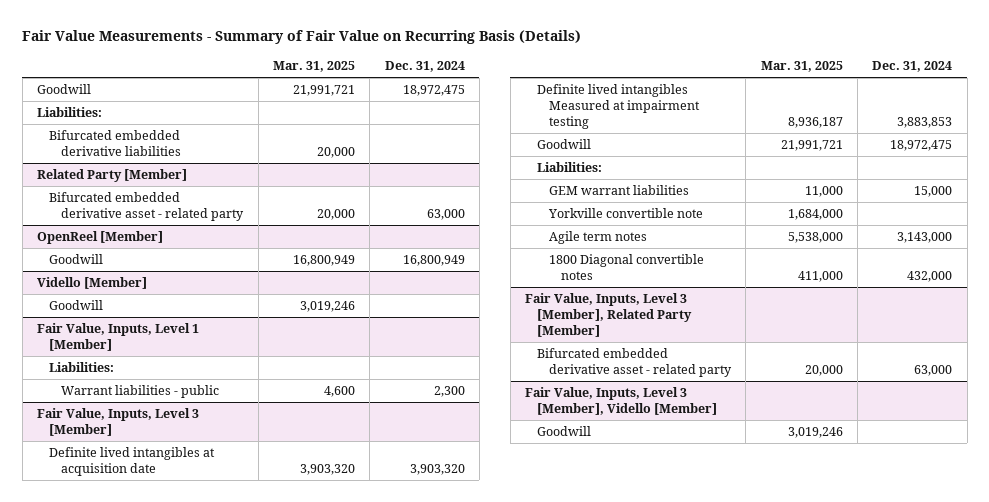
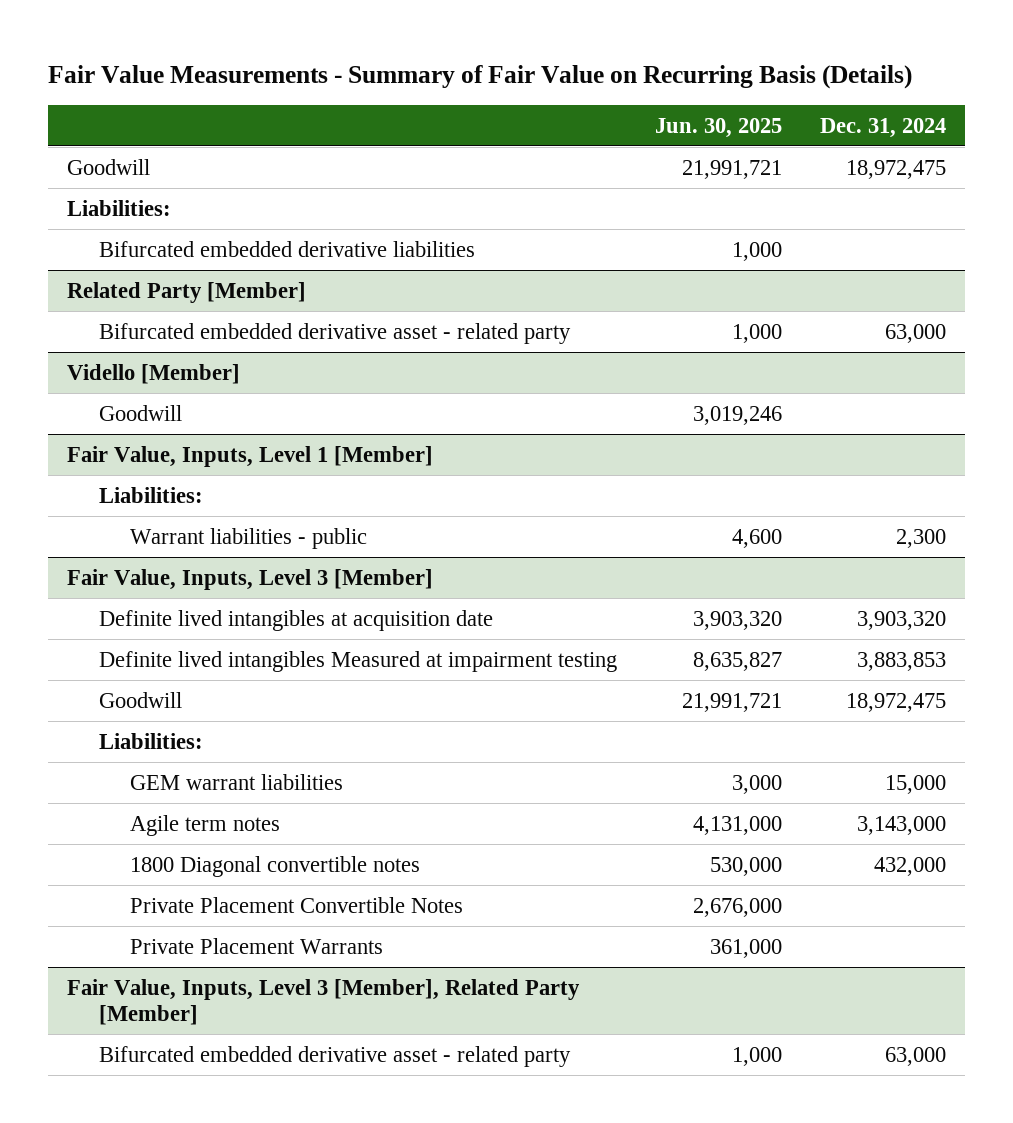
- | Mar. 31, 2025 | Dec. 31, 2024
+ | Jun. 30, 2025 | Dec. 31, 2024
- OpenReel [Member]
- Goodwill | 16,800,949 | 16,800,949
@ Fair Value, Inputs, Level 3 [Member]
- Yorkville convertible note | 1,684,000 |
+ Private Placement Convertible Notes | 2,676,000 |
+ Private Placement Warrants | 361,000 |
- Fair Value, Inputs, Level 3 [Member], Vidello [Member]
- Goodwill | 3,019,246 |

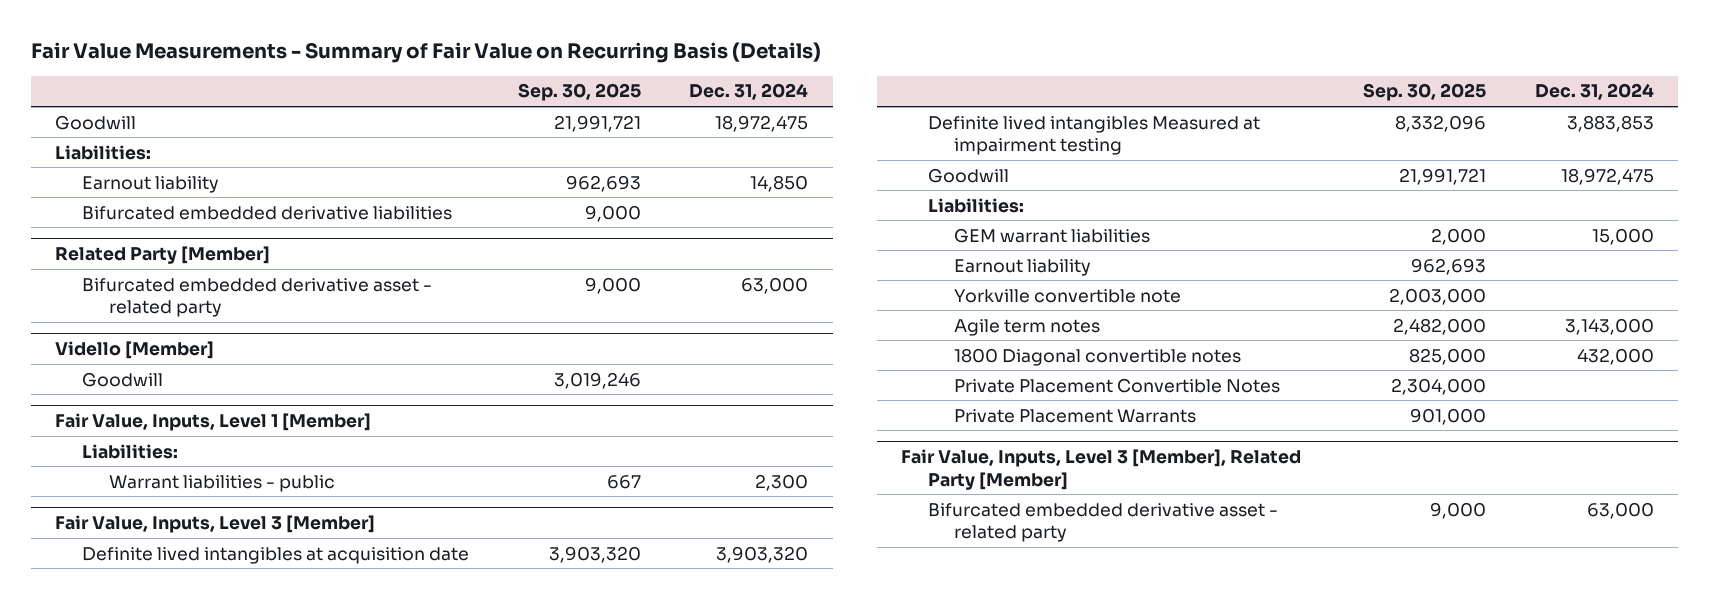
- | Jun. 30, 2025 | Dec. 31, 2024
+ | Sep. 30, 2025 | Dec. 31, 2024
+ Earnout liability | 962,693 | 14,850
@ Fair Value, Inputs, Level 3 [Member]
+ Earnout liability | 962,693 |
+ Yorkville convertible note | 2,003,000 |

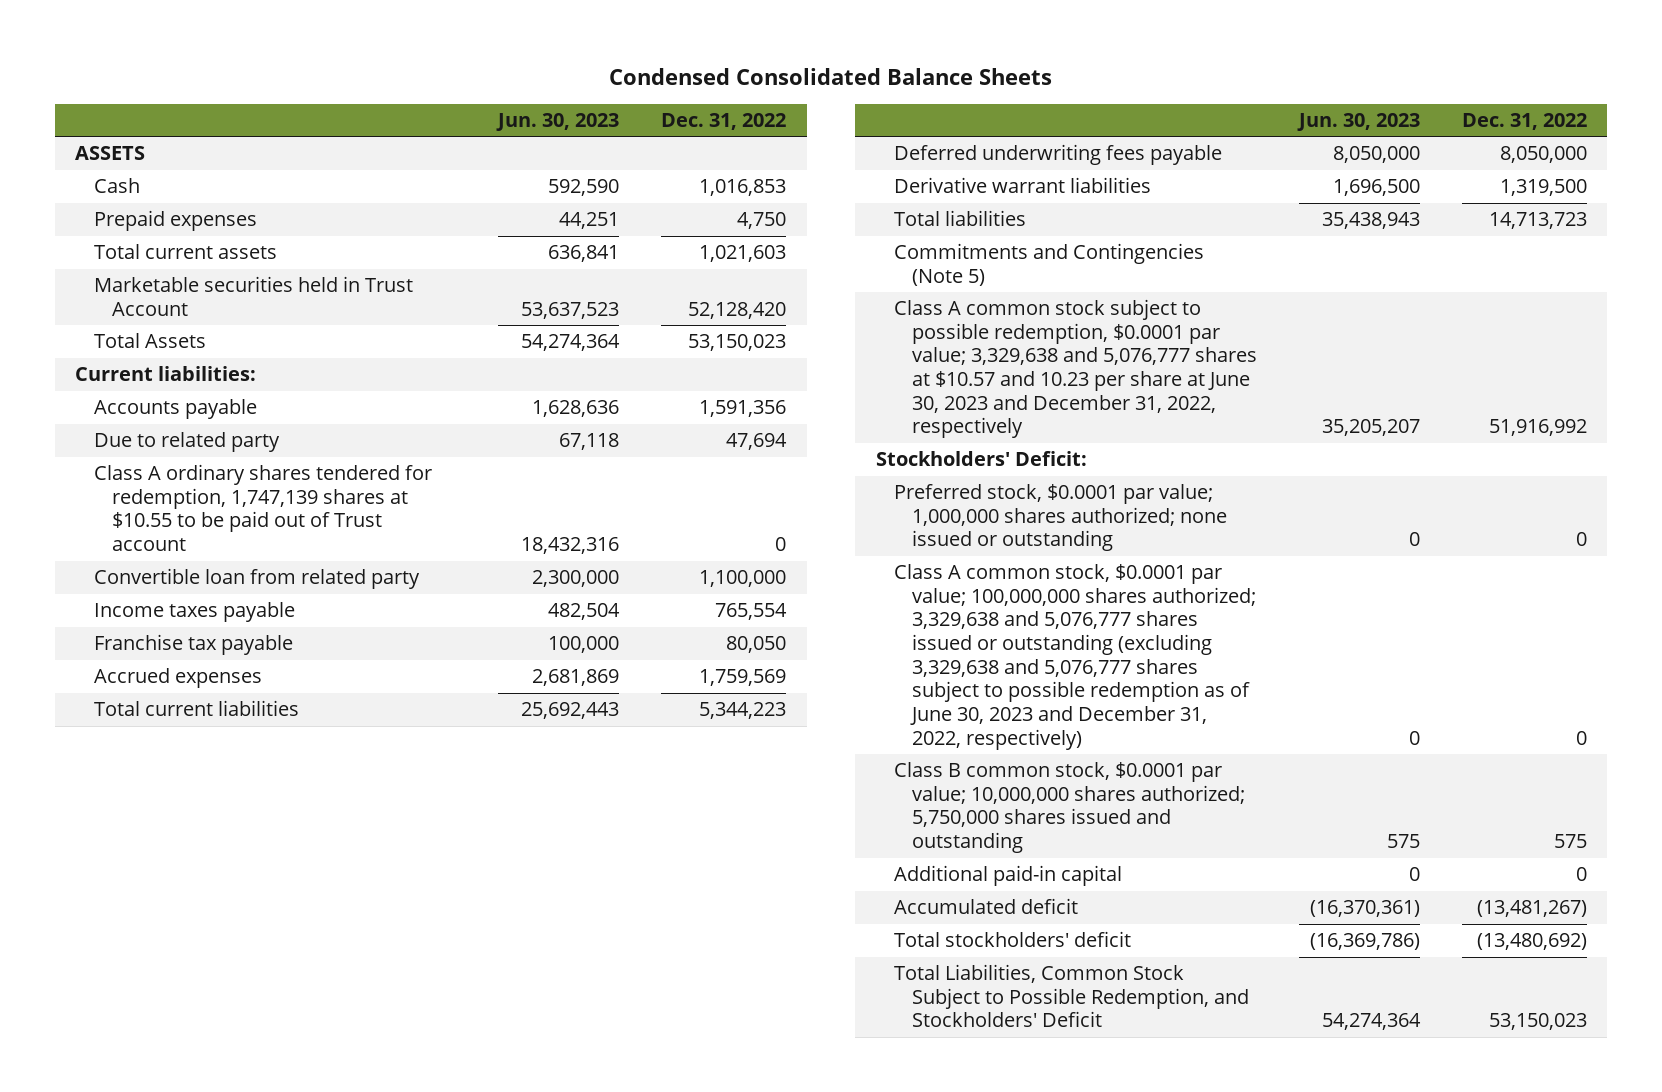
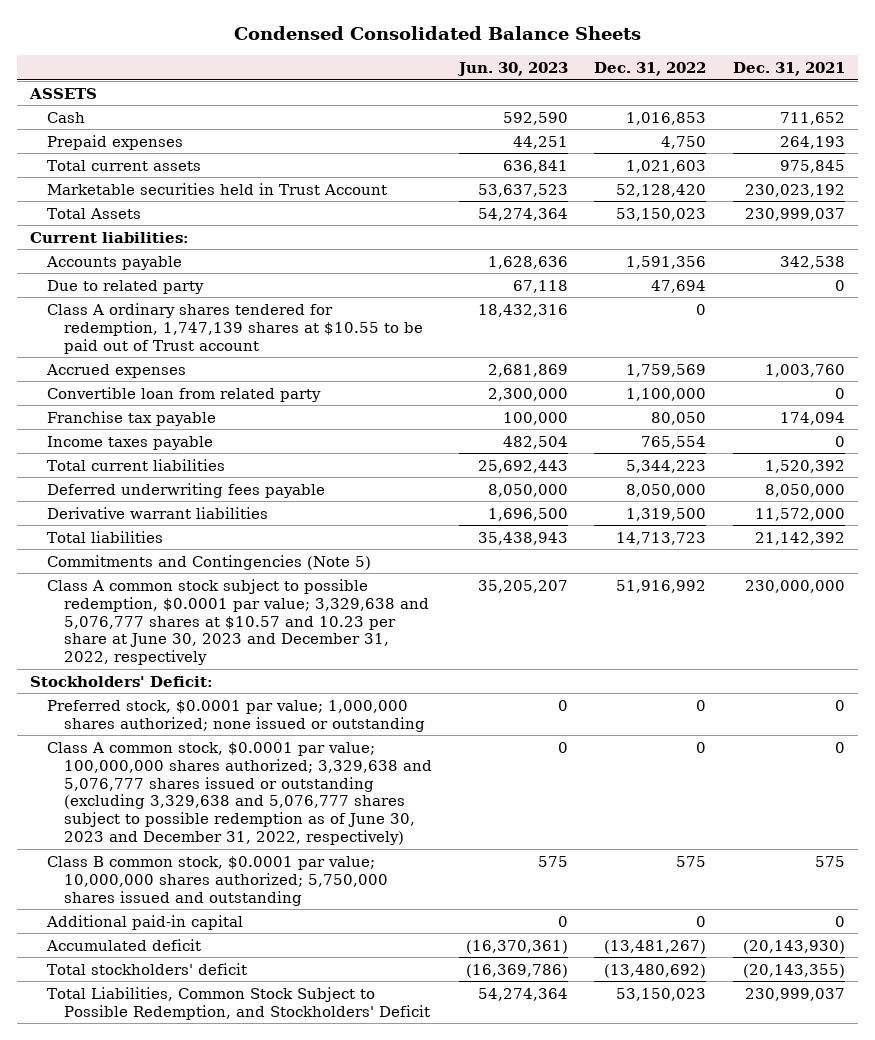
- | Jun. 30, 2023 | Dec. 31, 2022
+ | Jun. 30, 2023 | Dec. 31, 2022 | Dec. 31, 2021
moved up: Accrued expenses | 2,681,869 | 1,759,569 | 1,003,760
moved down: Income taxes payable | 482,504 | 765,554 | 0

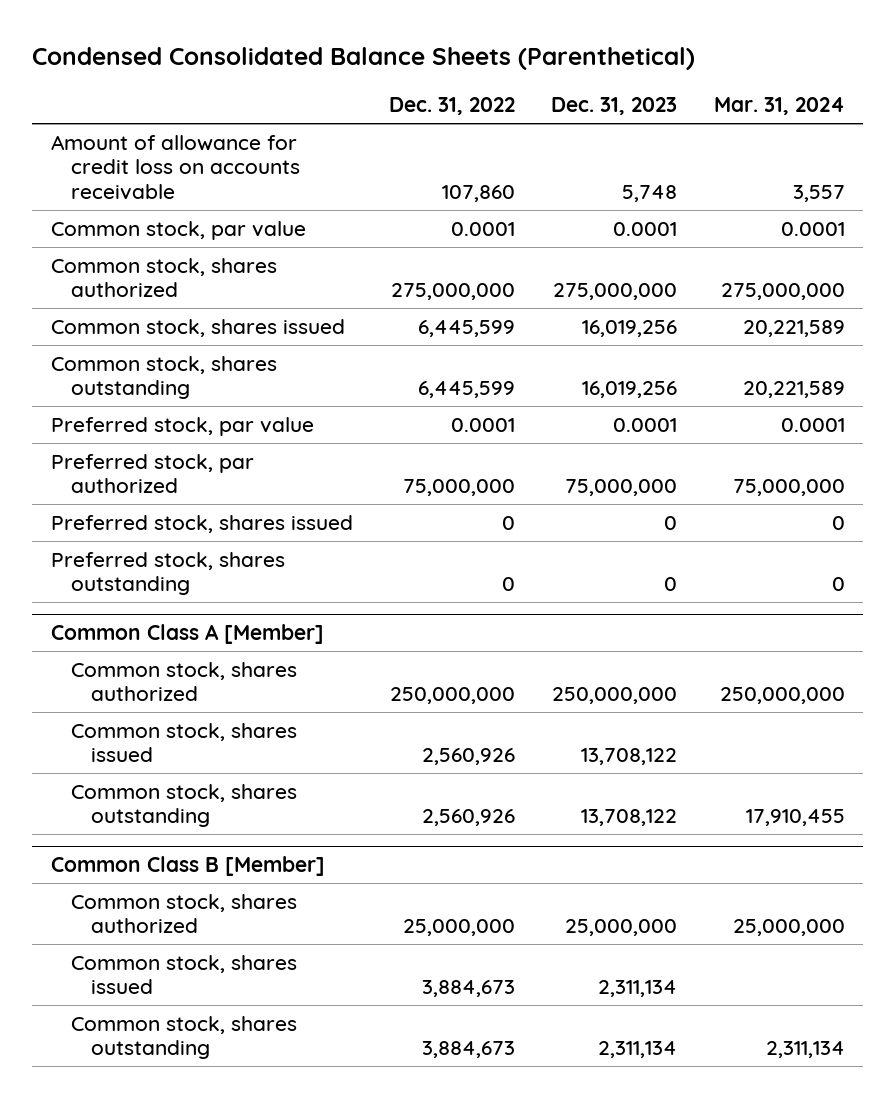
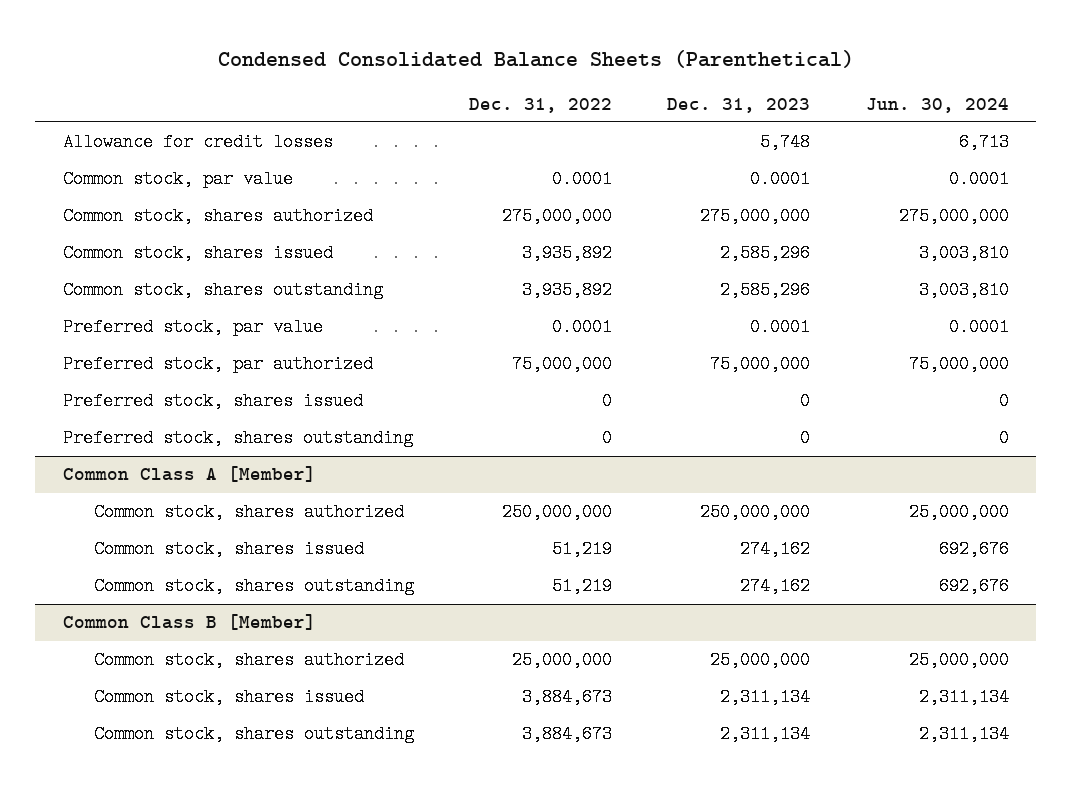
- | Dec. 31, 2022 | Dec. 31, 2023 | Mar. 31, 2024
+ | Dec. 31, 2022 | Dec. 31, 2023 | Jun. 30, 2024
- Amount of allowance for credit loss on accounts receivable | 107,860 | 5,748 | 3,557
+ Allowance for credit losses | | 5,748 | 6,713
- Common stock, shares issued | 6,445,599 | 16,019,256 | 20,221,589
- Common stock, shares outstanding | 6,445,599 | 16,019,256 | 20,221,589
+ Common stock, shares issued | 3,935,892 | 2,585,296 | 3,003,810
+ Common stock, shares outstanding | 3,935,892 | 2,585,296 | 3,003,810
@ Common Class A [Member]
- Common stock, shares issued | 2,560,926 | 13,708,122 |
- Common stock, shares outstanding | 2,560,926 | 13,708,122 | 17,910,455
+ Common stock, shares issued | 51,219 | 274,162 | 692,676
+ Common stock, shares outstanding | 51,219 | 274,162 | 692,676

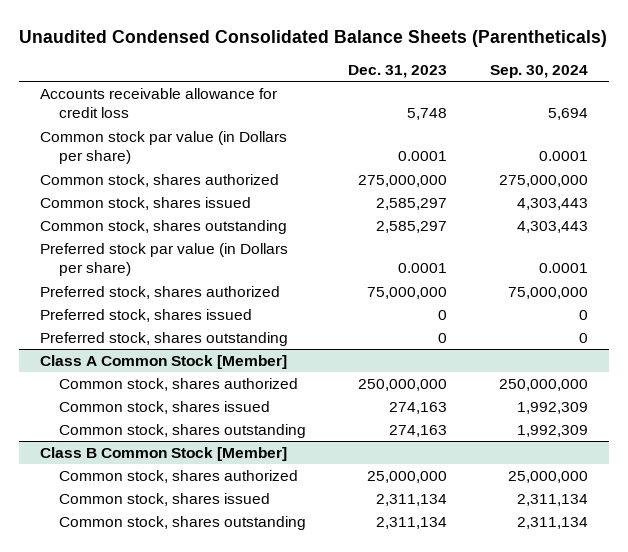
- Condensed Consolidated Balance Sheets (Parenthetical)
+ Unaudited Condensed Consolidated Balance Sheets (Parentheticals)
- | Dec. 31, 2022 | Dec. 31, 2023 | Jun. 30, 2024
+ | Dec. 31, 2023 | Sep. 30, 2024
- Allowance for credit losses | | 5,748 | 6,713
- Common stock, par value | 0.0001 | 0.0001 | 0.0001
+ Accounts receivable allowance for credit loss | 5,748 | 5,694
+ Common stock par value (in Dollars per share) | 0.0001 | 0.0001
- Common stock, shares issued | 3,935,892 | 2,585,296 | 3,003,810
- Common stock, shares outstanding | 3,935,892 | 2,585,296 | 3,003,810
- Preferred stock, par value | 0.0001 | 0.0001 | 0.0001
- Preferred stock, par authorized | 75,000,000 | 75,000,000 | 75,000,000
+ Common stock, shares issued | 2,585,297 | 4,303,443
+ Common stock, shares outstanding | 2,585,297 | 4,303,443
+ Preferred stock par value (in Dollars per share) | 0.0001 | 0.0001
+ Preferred stock, shares authorized | 75,000,000 | 75,000,000
- Common Class A [Member]
+ Class A Common Stock [Member]
- Common stock, shares issued | 51,219 | 274,162 | 692,676
- Common stock, shares outstanding | 51,219 | 274,162 | 692,676
- Common Class B [Member]
+ Common stock, shares issued | 274,163 | 1,992,309
+ Common stock, shares outstanding | 274,163 | 1,992,309
+ Class B Common Stock [Member]

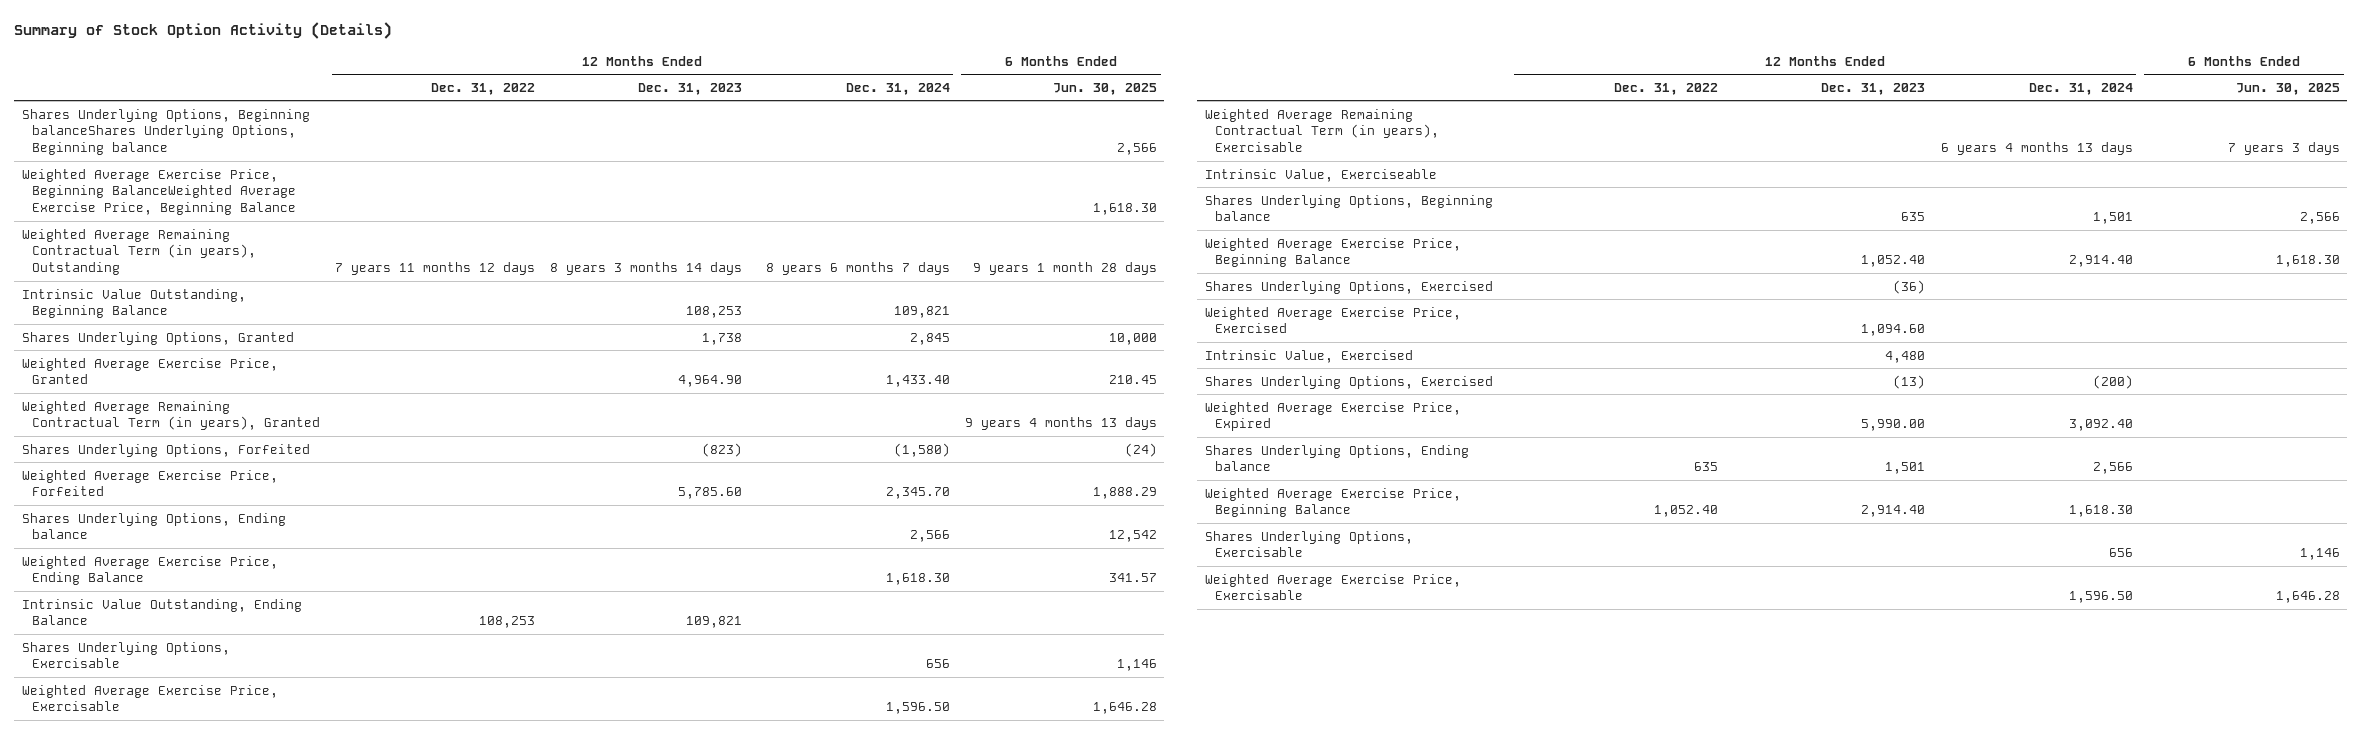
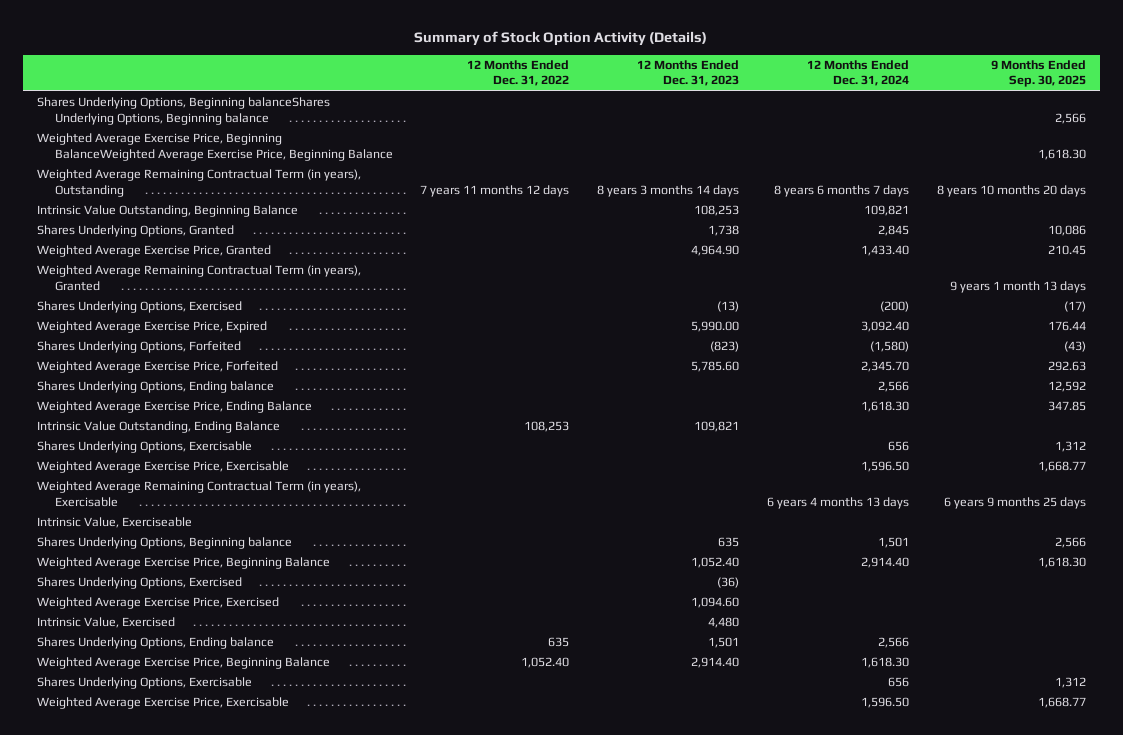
- | 12 Months Ended Dec. 31, 2022 | 12 Months Ended Dec. 31, 2023 | 12 Months Ended Dec. 31, 2024 | 6 Months Ended Jun. 30, 2025
+ | 12 Months Ended Dec. 31, 2022 | 12 Months Ended Dec. 31, 2023 | 12 Months Ended Dec. 31, 2024 | 9 Months Ended Sep. 30, 2025
moved up: Shares Underlying Options, Exercised | | (13) | (200) | (17)
moved up: Weighted Average Exercise Price, Expired | | 5,990.00 | 3,092.40 | 176.44

